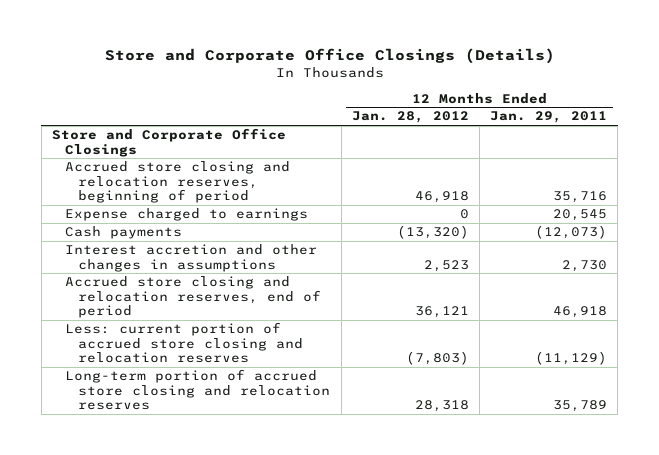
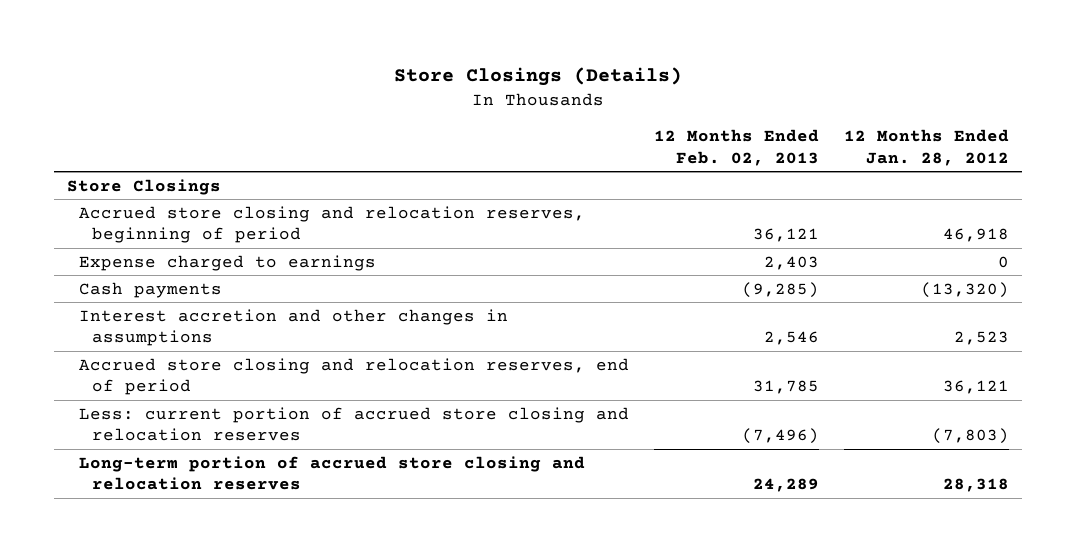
- Store and Corporate Office Closings (Details)
+ Store Closings (Details)
- | 12 Months Ended Jan. 28, 2012 | 12 Months Ended Jan. 29, 2011
+ | 12 Months Ended Feb. 02, 2013 | 12 Months Ended Jan. 28, 2012
- Store and Corporate Office Closings
+ Store Closings

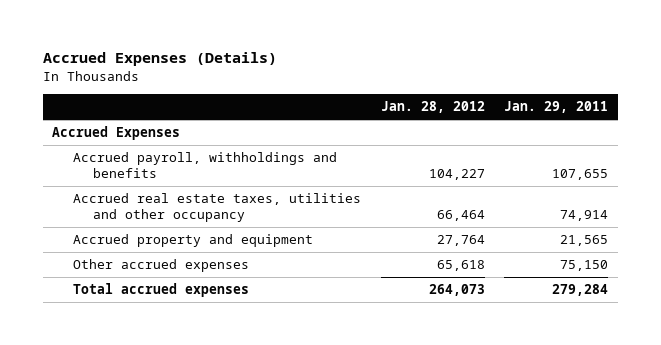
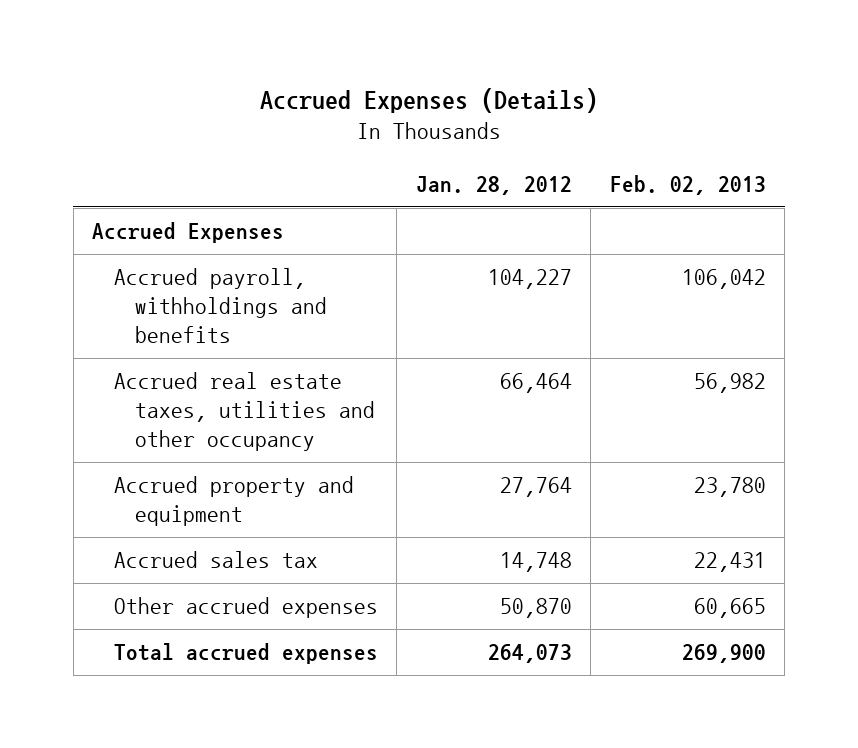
- | Jan. 28, 2012 | Jan. 29, 2011
+ | Jan. 28, 2012 | Feb. 02, 2013
- Other accrued expenses | 65,618 | 75,150
+ Accrued sales tax | 14,748 | 22,431
+ Other accrued expenses | 50,870 | 60,665

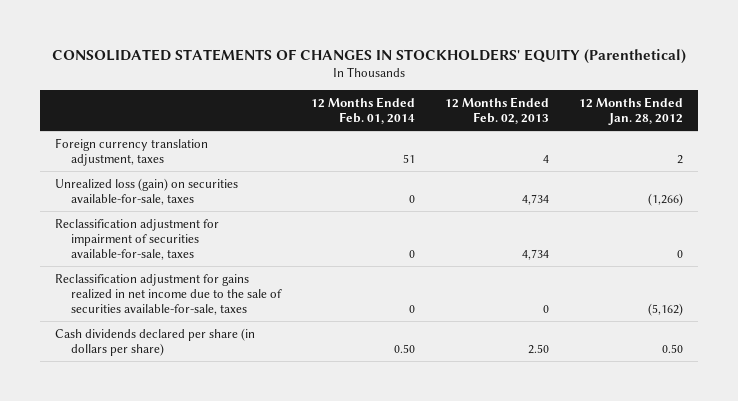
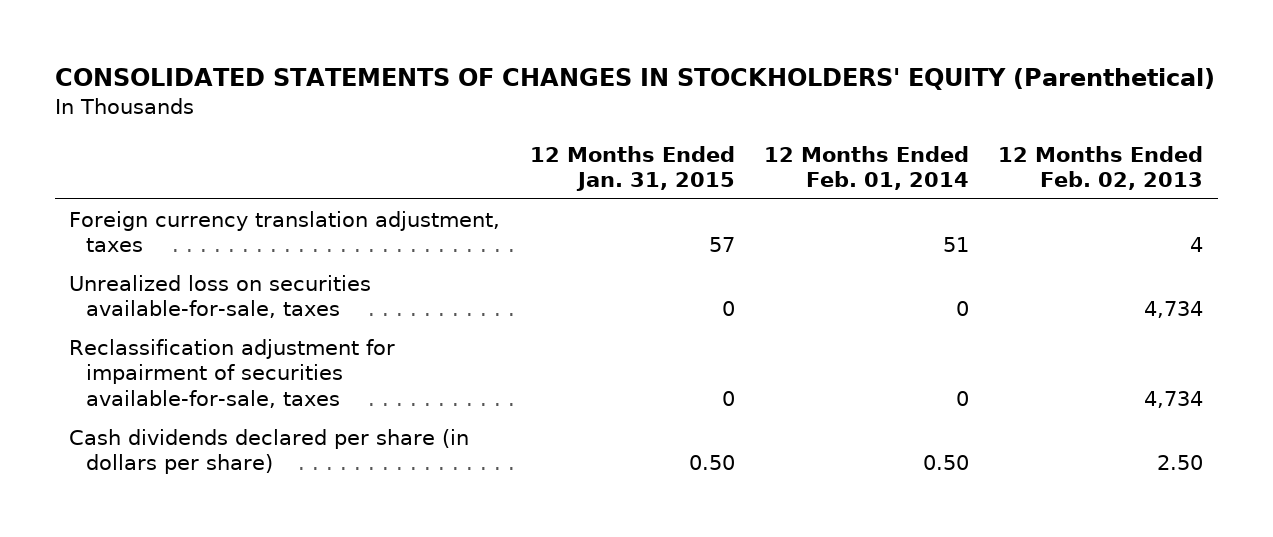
- | 12 Months Ended Feb. 01, 2014 | 12 Months Ended Feb. 02, 2013 | 12 Months Ended Jan. 28, 2012
+ | 12 Months Ended Jan. 31, 2015 | 12 Months Ended Feb. 01, 2014 | 12 Months Ended Feb. 02, 2013
- Unrealized loss (gain) on securities available-for-sale, taxes | 0 | 4,734 | (1,266)
+ Unrealized loss on securities available-for-sale, taxes | 0 | 0 | 4,734
- Reclassification adjustment for gains realized in net income due to the sale of securities available-for-sale, taxes | 0 | 0 | (5,162)

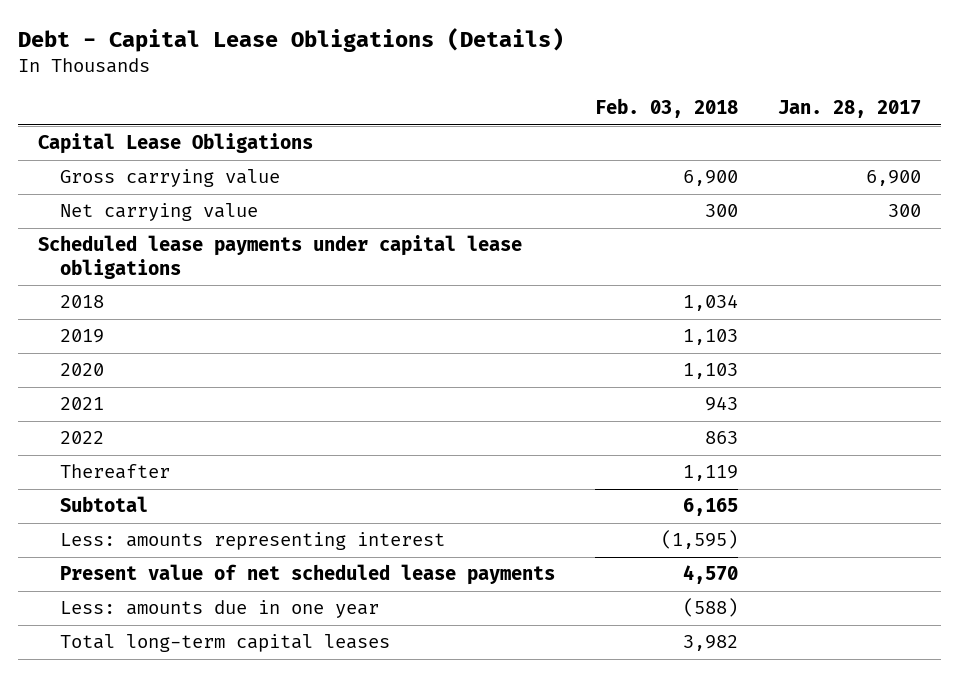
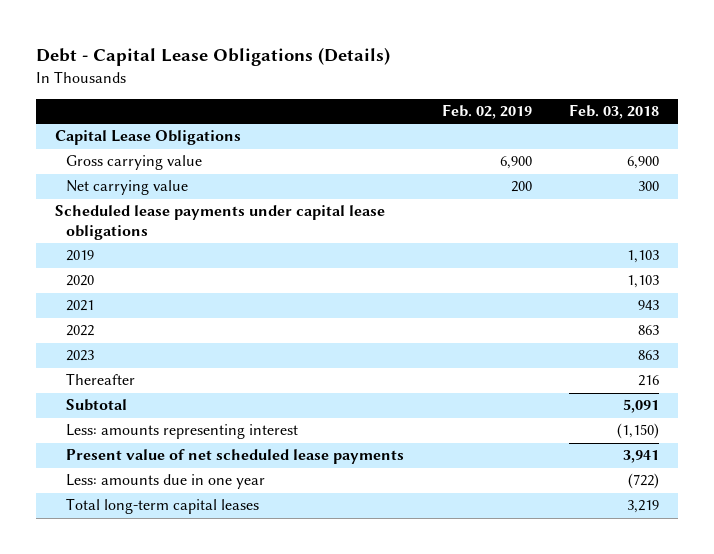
- | Feb. 03, 2018 | Jan. 28, 2017
+ | Feb. 02, 2019 | Feb. 03, 2018
- 2018 | 1,034 |
- Thereafter | 1,119 |
- Subtotal | 6,165 |
- Less: amounts representing interest | (1,595) |
- Present value of net scheduled lease payments | 4,570 |
- Less: amounts due in one year | (588) |
- Total long-term capital leases | 3,982 |
+ 2023 | | 863
+ Thereafter | | 216
+ Subtotal | | 5,091
+ Less: amounts representing interest | | (1,150)
+ Present value of net scheduled lease payments | | 3,941
+ Less: amounts due in one year | | (722)
+ Total long-term capital leases | | 3,219

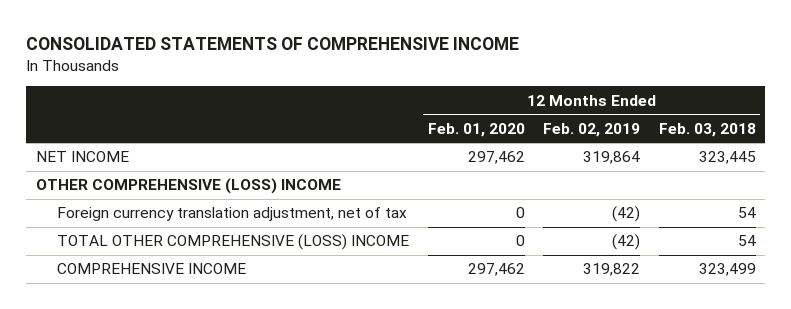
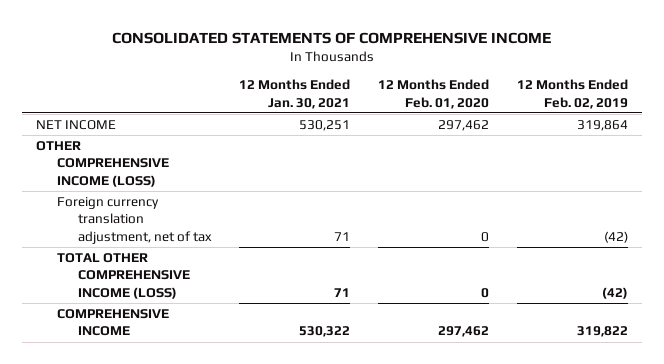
- | 12 Months Ended Feb. 01, 2020 | 12 Months Ended Feb. 02, 2019 | 12 Months Ended Feb. 03, 2018
+ | 12 Months Ended Jan. 30, 2021 | 12 Months Ended Feb. 01, 2020 | 12 Months Ended Feb. 02, 2019
- OTHER COMPREHENSIVE (LOSS) INCOME
+ OTHER COMPREHENSIVE INCOME (LOSS)
- TOTAL OTHER COMPREHENSIVE (LOSS) INCOME | 0 | (42) | 54
+ TOTAL OTHER COMPREHENSIVE INCOME (LOSS) | 71 | 0 | (42)

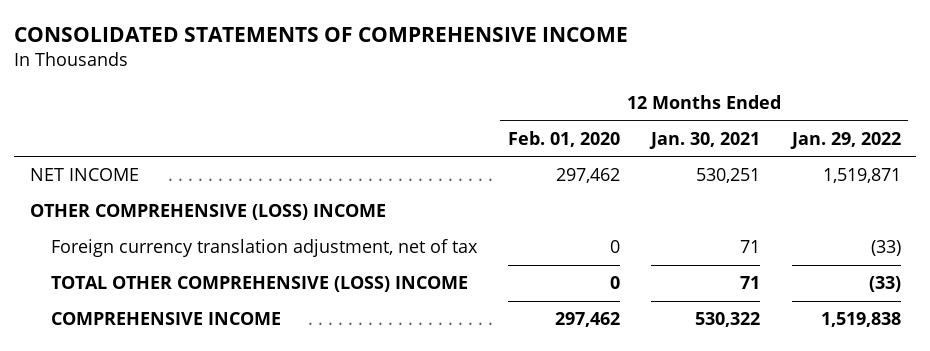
- | 12 Months Ended Jan. 30, 2021 | 12 Months Ended Feb. 01, 2020 | 12 Months Ended Feb. 02, 2019
+ | 12 Months Ended Feb. 01, 2020 | 12 Months Ended Jan. 30, 2021 | 12 Months Ended Jan. 29, 2022
- OTHER COMPREHENSIVE INCOME (LOSS)
+ OTHER COMPREHENSIVE (LOSS) INCOME
- TOTAL OTHER COMPREHENSIVE INCOME (LOSS) | 71 | 0 | (42)
+ TOTAL OTHER COMPREHENSIVE (LOSS) INCOME | 0 | 71 | (33)

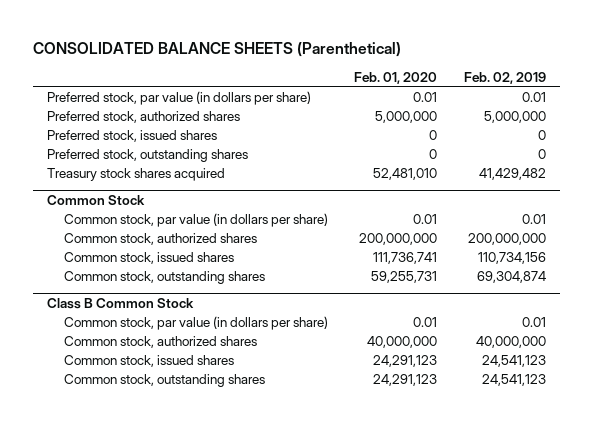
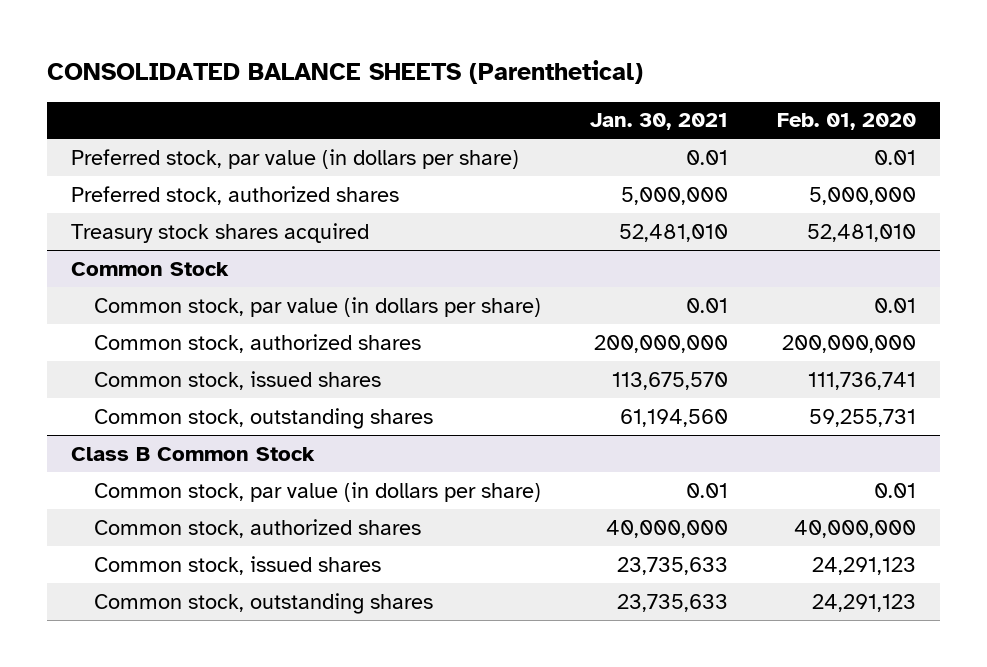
- | Feb. 01, 2020 | Feb. 02, 2019
+ | Jan. 30, 2021 | Feb. 01, 2020
- Preferred stock, issued shares | 0 | 0
- Preferred stock, outstanding shares | 0 | 0

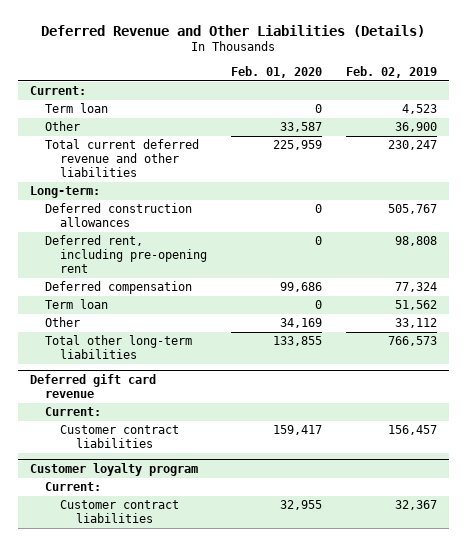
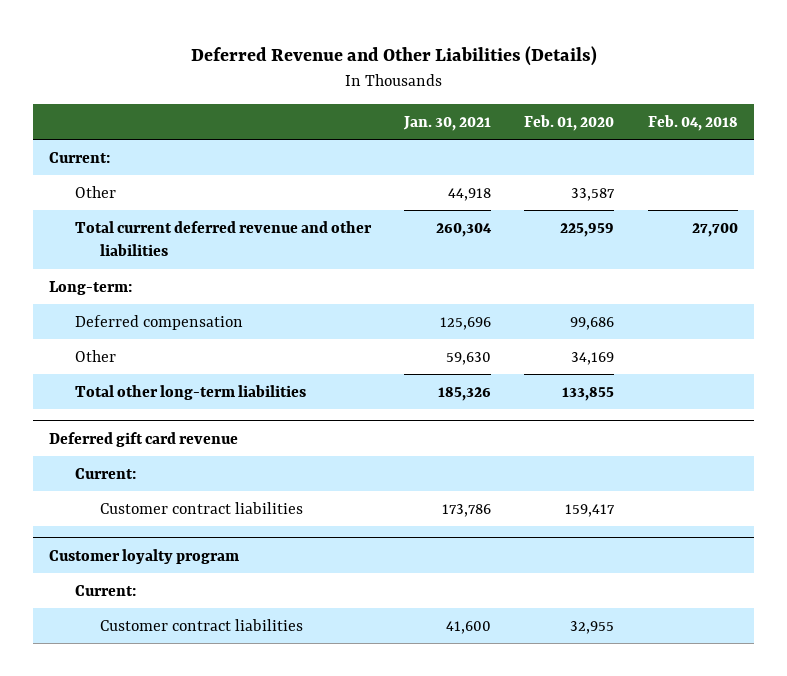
- | Feb. 01, 2020 | Feb. 02, 2019
+ | Jan. 30, 2021 | Feb. 01, 2020 | Feb. 04, 2018
- Term loan | 0 | 4,523
- Deferred construction allowances | 0 | 505,767
- Deferred rent, including pre-opening rent | 0 | 98,808
- Term loan | 0 | 51,562

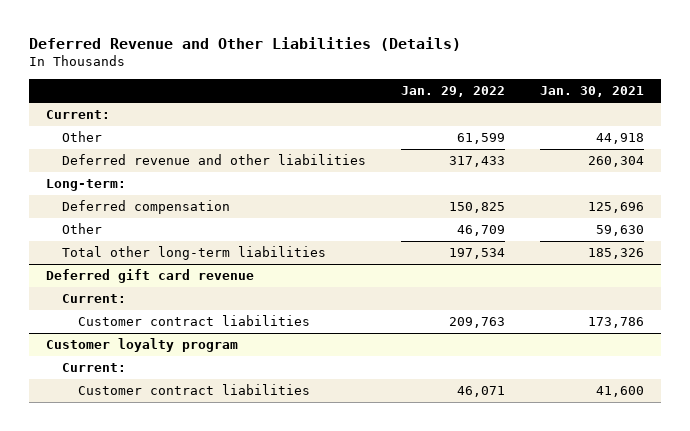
- | Jan. 30, 2021 | Feb. 01, 2020 | Feb. 04, 2018
+ | Jan. 29, 2022 | Jan. 30, 2021
- Total current deferred revenue and other liabilities | 260,304 | 225,959 | 27,700
+ Deferred revenue and other liabilities | 317,433 | 260,304

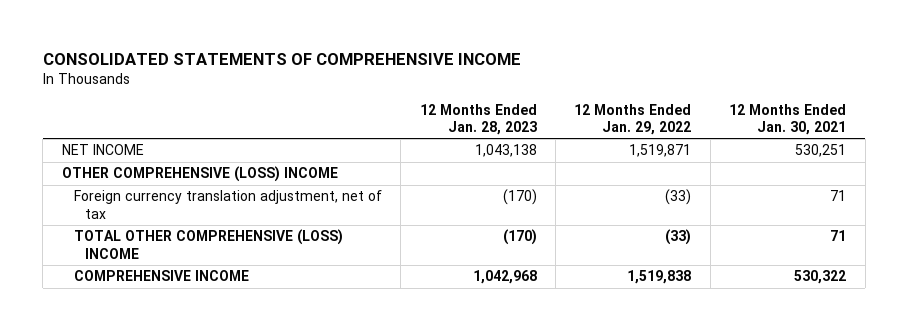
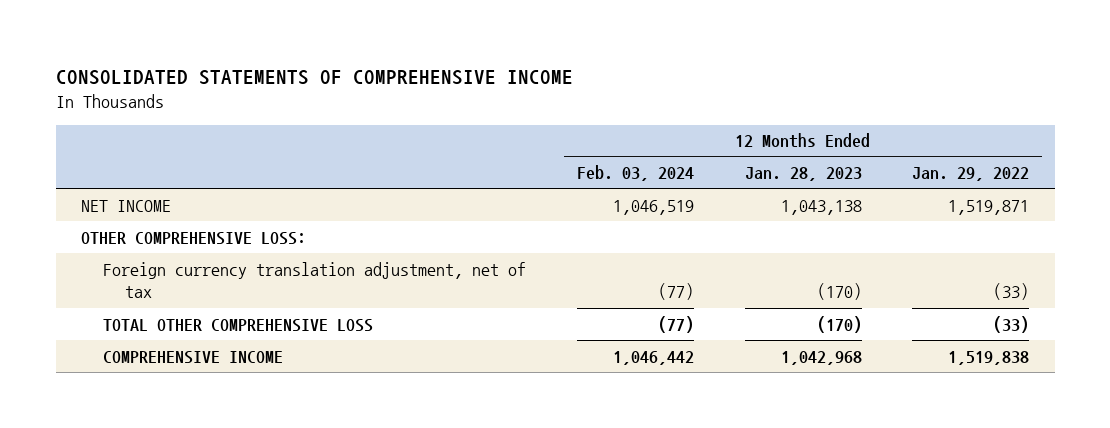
- | 12 Months Ended Jan. 28, 2023 | 12 Months Ended Jan. 29, 2022 | 12 Months Ended Jan. 30, 2021
+ | 12 Months Ended Feb. 03, 2024 | 12 Months Ended Jan. 28, 2023 | 12 Months Ended Jan. 29, 2022
- OTHER COMPREHENSIVE (LOSS) INCOME
+ OTHER COMPREHENSIVE LOSS:
- TOTAL OTHER COMPREHENSIVE (LOSS) INCOME | (170) | (33) | 71
+ TOTAL OTHER COMPREHENSIVE LOSS | (77) | (170) | (33)

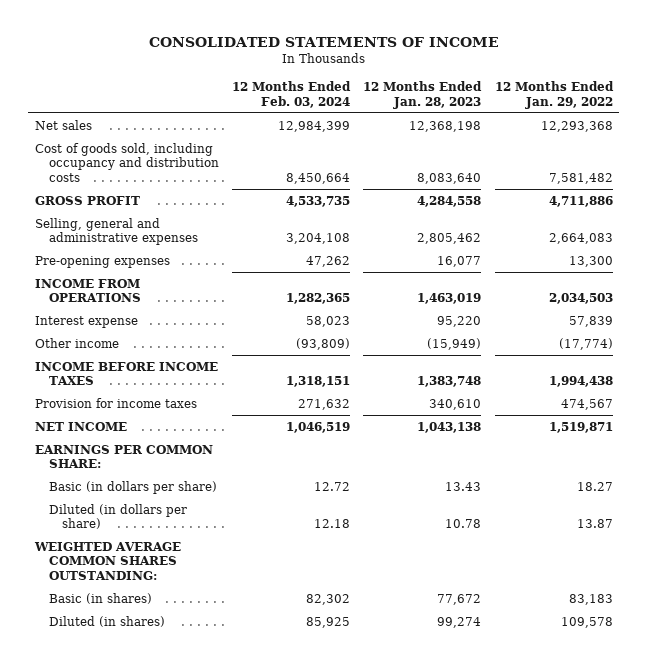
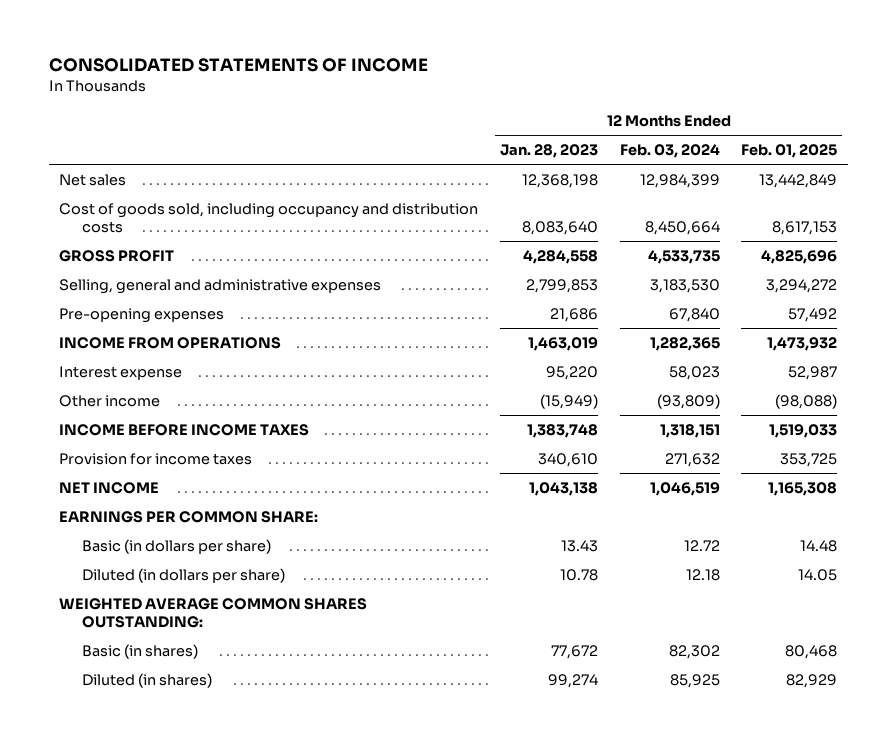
- | 12 Months Ended Feb. 03, 2024 | 12 Months Ended Jan. 28, 2023 | 12 Months Ended Jan. 29, 2022
+ | 12 Months Ended Jan. 28, 2023 | 12 Months Ended Feb. 03, 2024 | 12 Months Ended Feb. 01, 2025
- Selling, general and administrative expenses | 3,204,108 | 2,805,462 | 2,664,083
- Pre-opening expenses | 47,262 | 16,077 | 13,300
+ Selling, general and administrative expenses | 2,799,853 | 3,183,530 | 3,294,272
+ Pre-opening expenses | 21,686 | 67,840 | 57,492

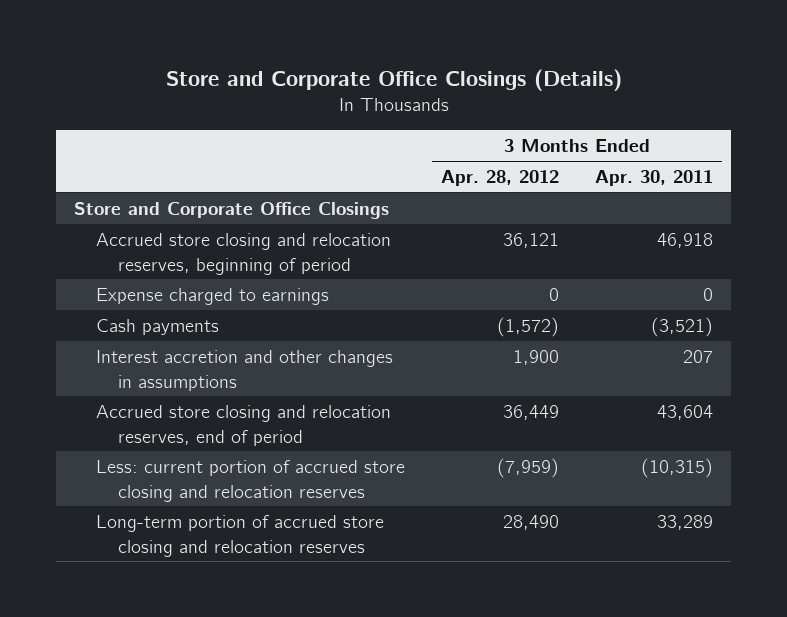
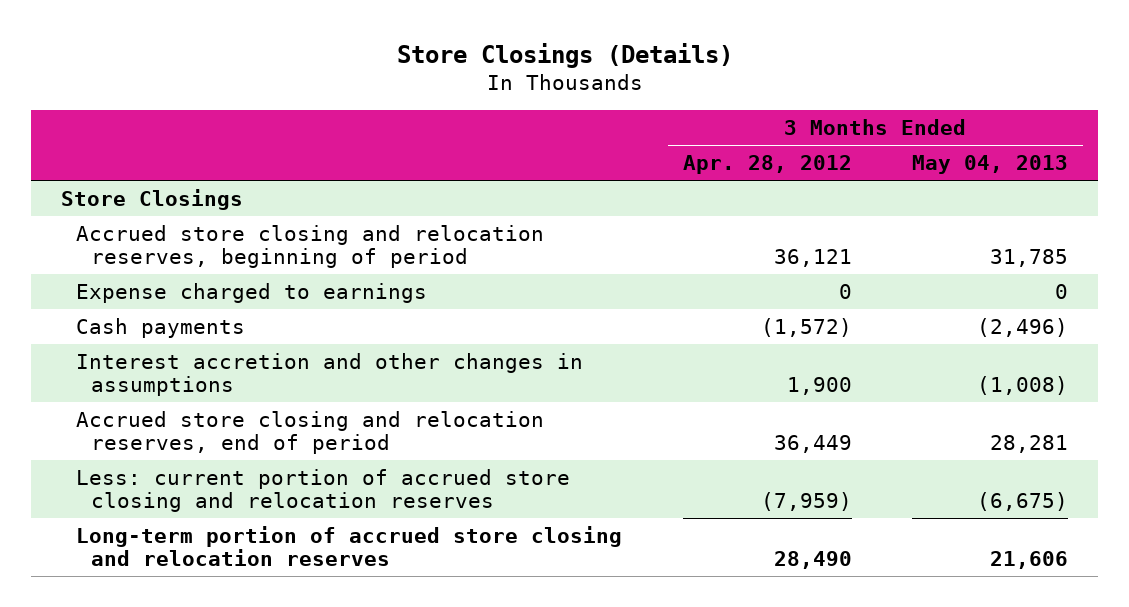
- Store and Corporate Office Closings (Details)
+ Store Closings (Details)
- | 3 Months Ended Apr. 28, 2012 | 3 Months Ended Apr. 30, 2011
+ | 3 Months Ended Apr. 28, 2012 | 3 Months Ended May 04, 2013
- Store and Corporate Office Closings
+ Store Closings

